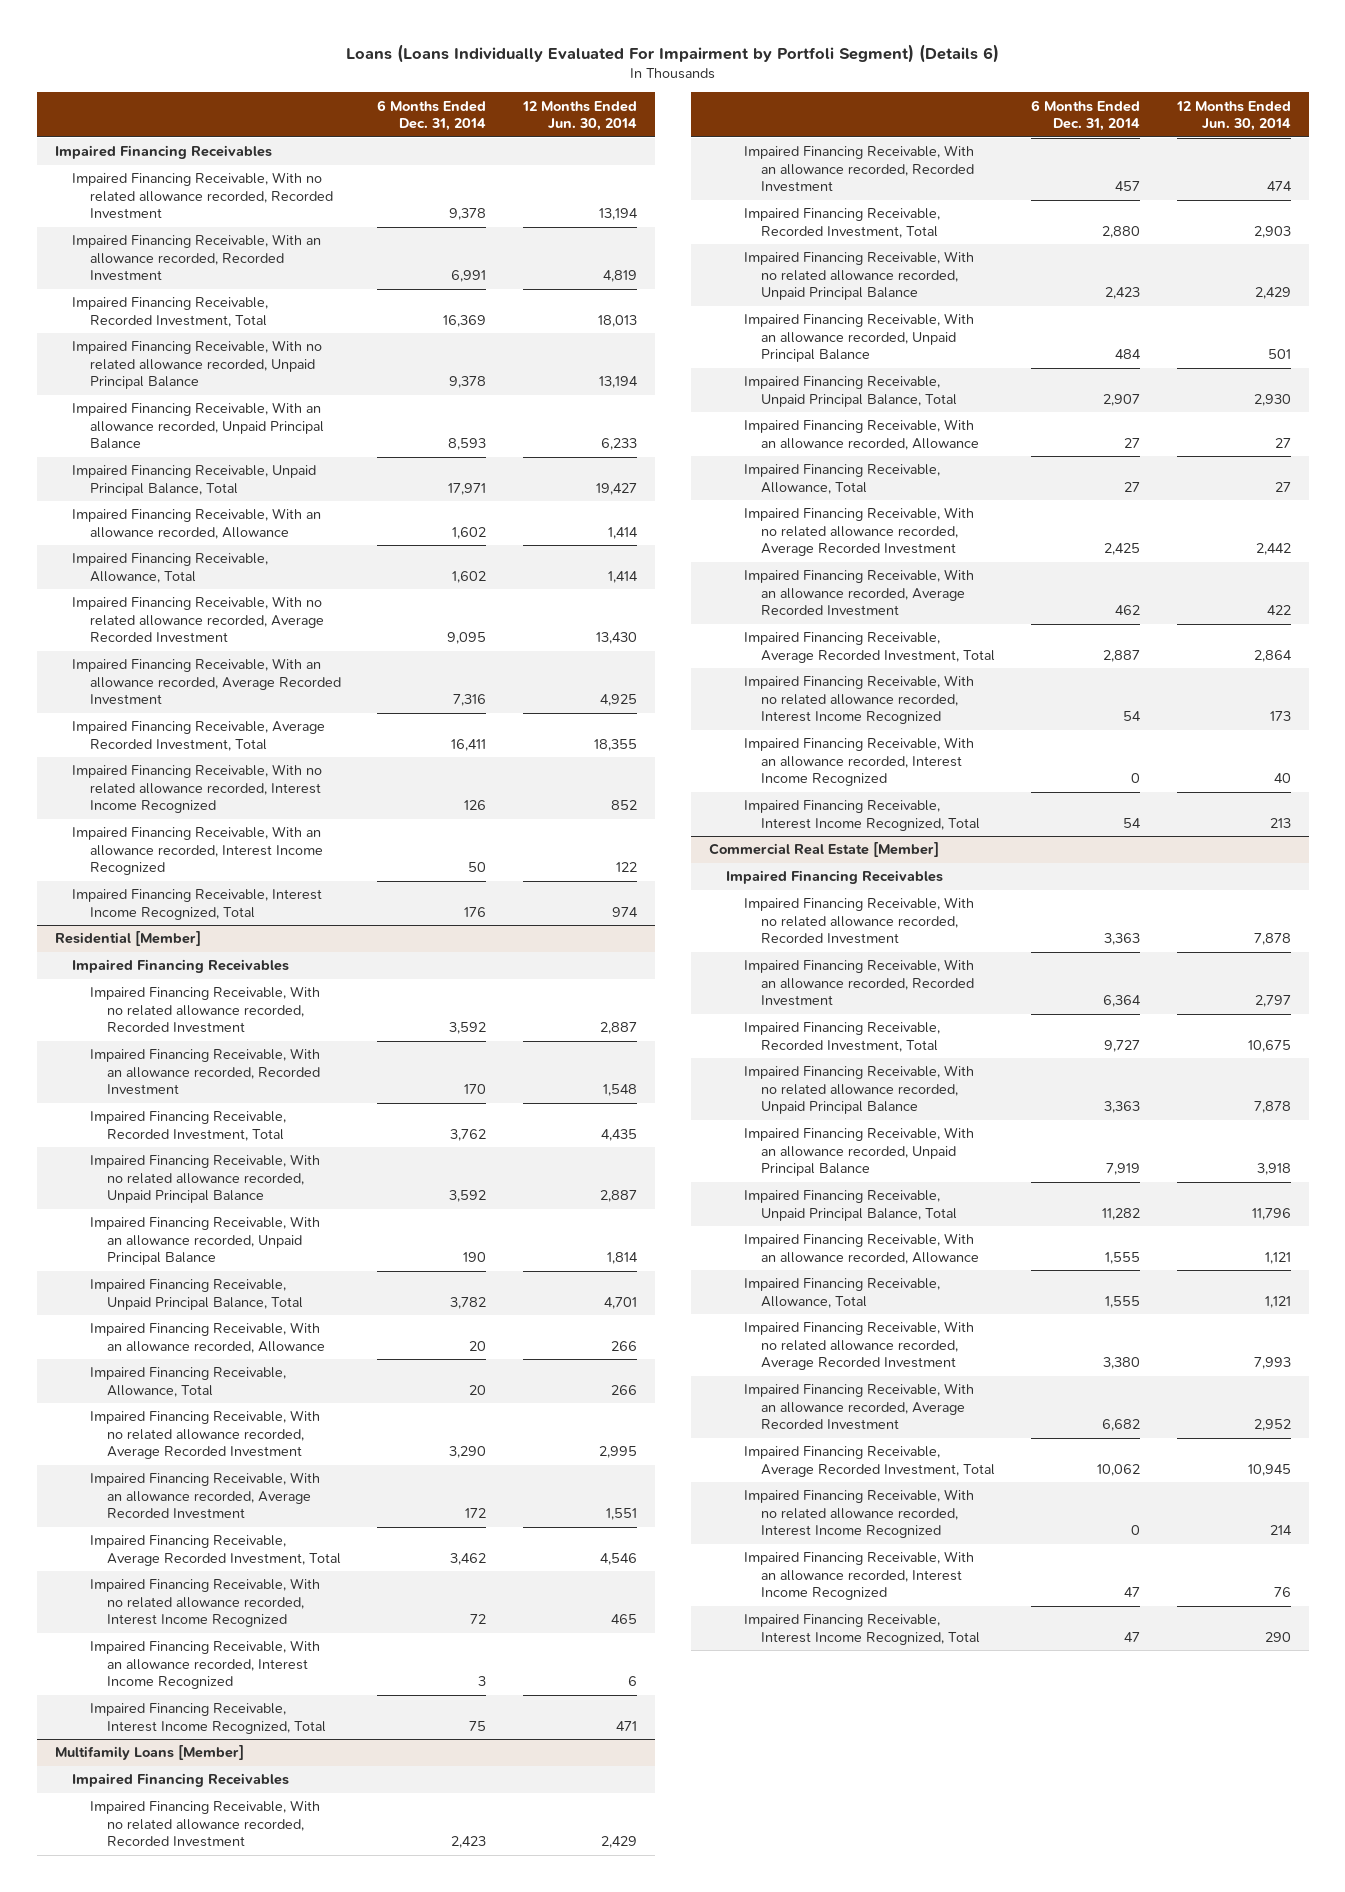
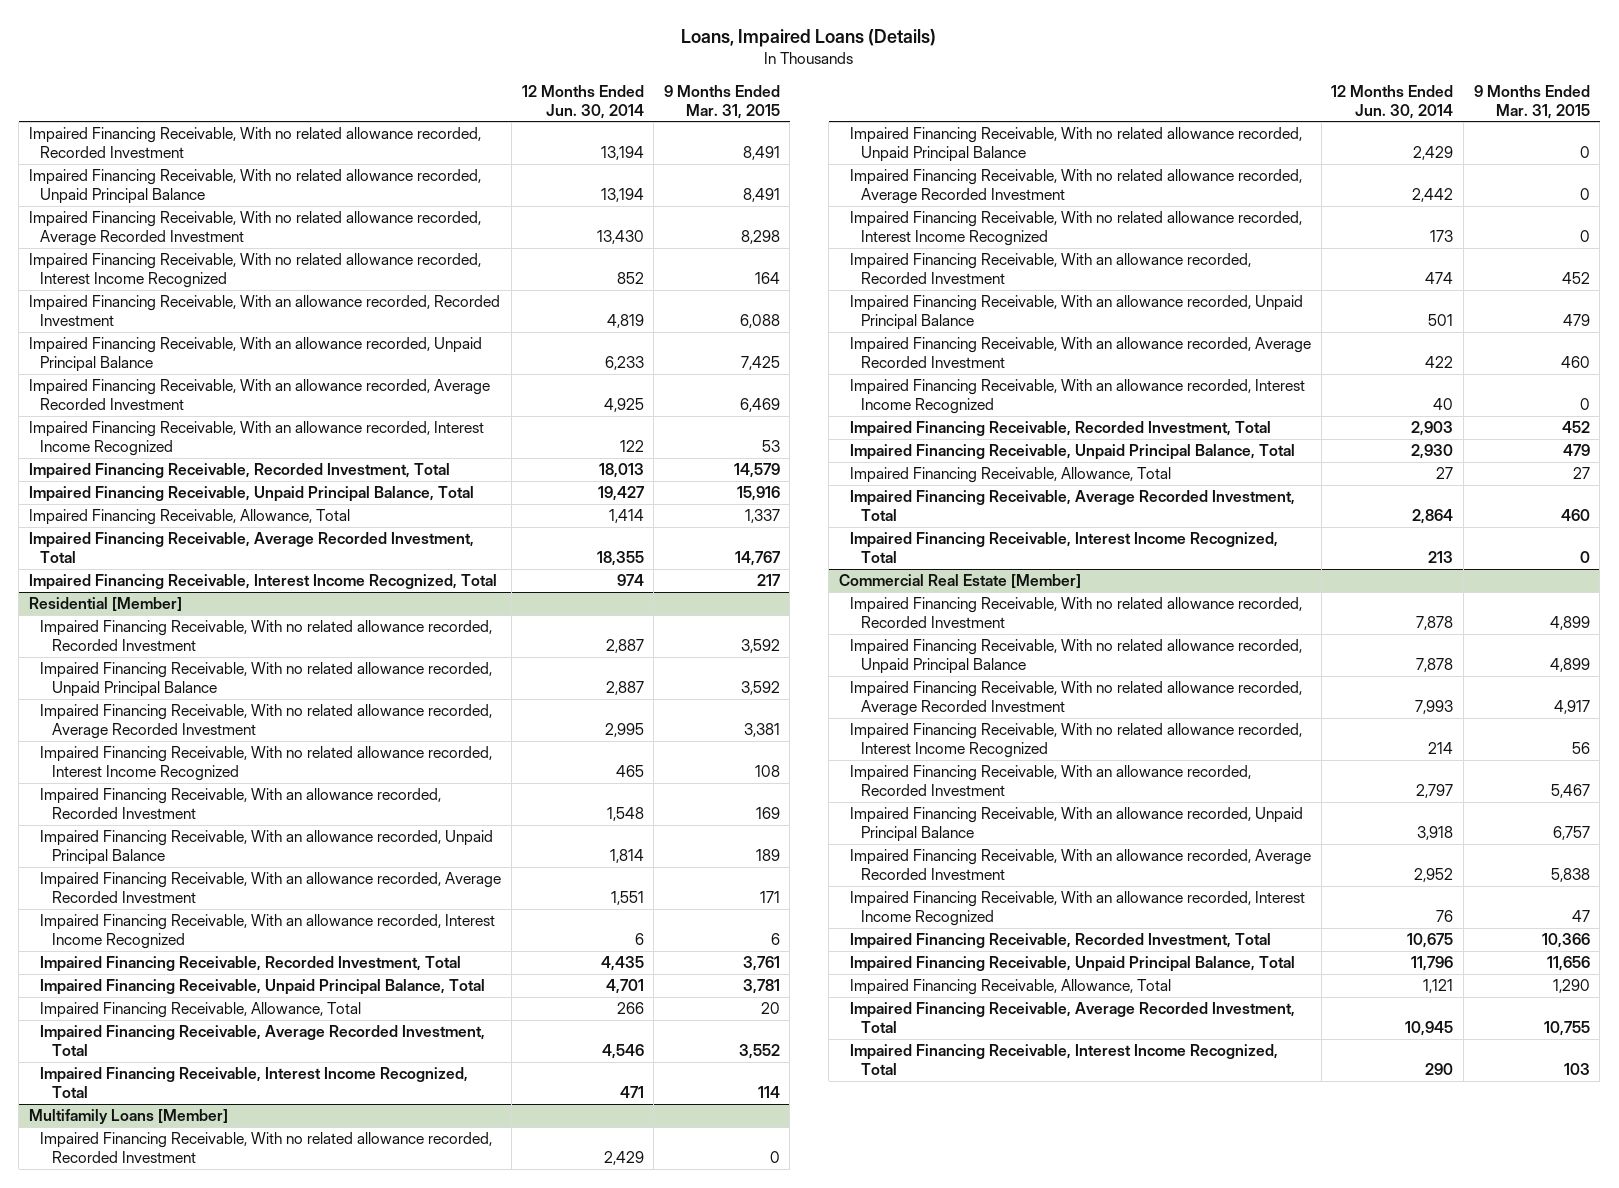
- Loans (Loans Individually Evaluated For Impairment by Portfoli Segment) (Details 6)
+ Loans, Impaired Loans (Details)
- | 6 Months Ended Dec. 31, 2014 | 12 Months Ended Jun. 30, 2014
+ | 12 Months Ended Jun. 30, 2014 | 9 Months Ended Mar. 31, 2015
- Impaired Financing Receivables
moved up: Impaired Financing Receivable, With no related allowance recorded, Average Recorded Investment | 13,430 | 8,298
moved up: Impaired Financing Receivable, With no related allowance recorded, Interest Income Recognized | 852 | 164
moved down: Impaired Financing Receivable, With an allowance recorded, Recorded Investment | 4,819 | 6,088
moved up: Impaired Financing Receivable, With an allowance recorded, Average Recorded Investment | 4,925 | 6,469
moved up: Impaired Financing Receivable, With an allowance recorded, Interest Income Recognized | 122 | 53
moved down: Impaired Financing Receivable, Recorded Investment, Total | 18,013 | 14,579
- Impaired Financing Receivable, With an allowance recorded, Allowance | 1,602 | 1,414
@ Residential [Member]
- Impaired Financing Receivables
moved up: Impaired Financing Receivable, With no related allowance recorded, Average Recorded Investment | 2,995 | 3,381
moved up: Impaired Financing Receivable, With no related allowance recorded, Interest Income Recognized | 465 | 108
moved down: Impaired Financing Receivable, With an allowance recorded, Recorded Investment | 1,548 | 169
moved up: Impaired Financing Receivable, With an allowance recorded, Average Recorded Investment | 1,551 | 171
moved up: Impaired Financing Receivable, With an allowance recorded, Interest Income Recognized | 6 | 6
moved down: Impaired Financing Receivable, Recorded Investment, Total | 4,435 | 3,761
- Impaired Financing Receivable, With an allowance recorded, Allowance | 20 | 266
@ Multifamily Loans [Member]
- Impaired Financing Receivables
moved up: Impaired Financing Receivable, With no related allowance recorded, Average Recorded Investment | 2,442 | 0
moved up: Impaired Financing Receivable, With no related allowance recorded, Interest Income Recognized | 173 | 0
moved down: Impaired Financing Receivable, With an allowance recorded, Recorded Investment | 474 | 452
moved up: Impaired Financing Receivable, With an allowance recorded, Average Recorded Investment | 422 | 460
moved up: Impaired Financing Receivable, With an allowance recorded, Interest Income Recognized | 40 | 0
moved down: Impaired Financing Receivable, Recorded Investment, Total | 2,903 | 452
- Impaired Financing Receivable, With an allowance recorded, Allowance | 27 | 27
@ Commercial Real Estate [Member]
- Impaired Financing Receivables
moved up: Impaired Financing Receivable, With no related allowance recorded, Average Recorded Investment | 7,993 | 4,917
moved up: Impaired Financing Receivable, With no related allowance recorded, Interest Income Recognized | 214 | 56
moved down: Impaired Financing Receivable, With an allowance recorded, Recorded Investment | 2,797 | 5,467
moved up: Impaired Financing Receivable, With an allowance recorded, Average Recorded Investment | 2,952 | 5,838
moved up: Impaired Financing Receivable, With an allowance recorded, Interest Income Recognized | 76 | 47
moved down: Impaired Financing Receivable, Recorded Investment, Total | 10,675 | 10,366
- Impaired Financing Receivable, With an allowance recorded, Allowance | 1,555 | 1,121

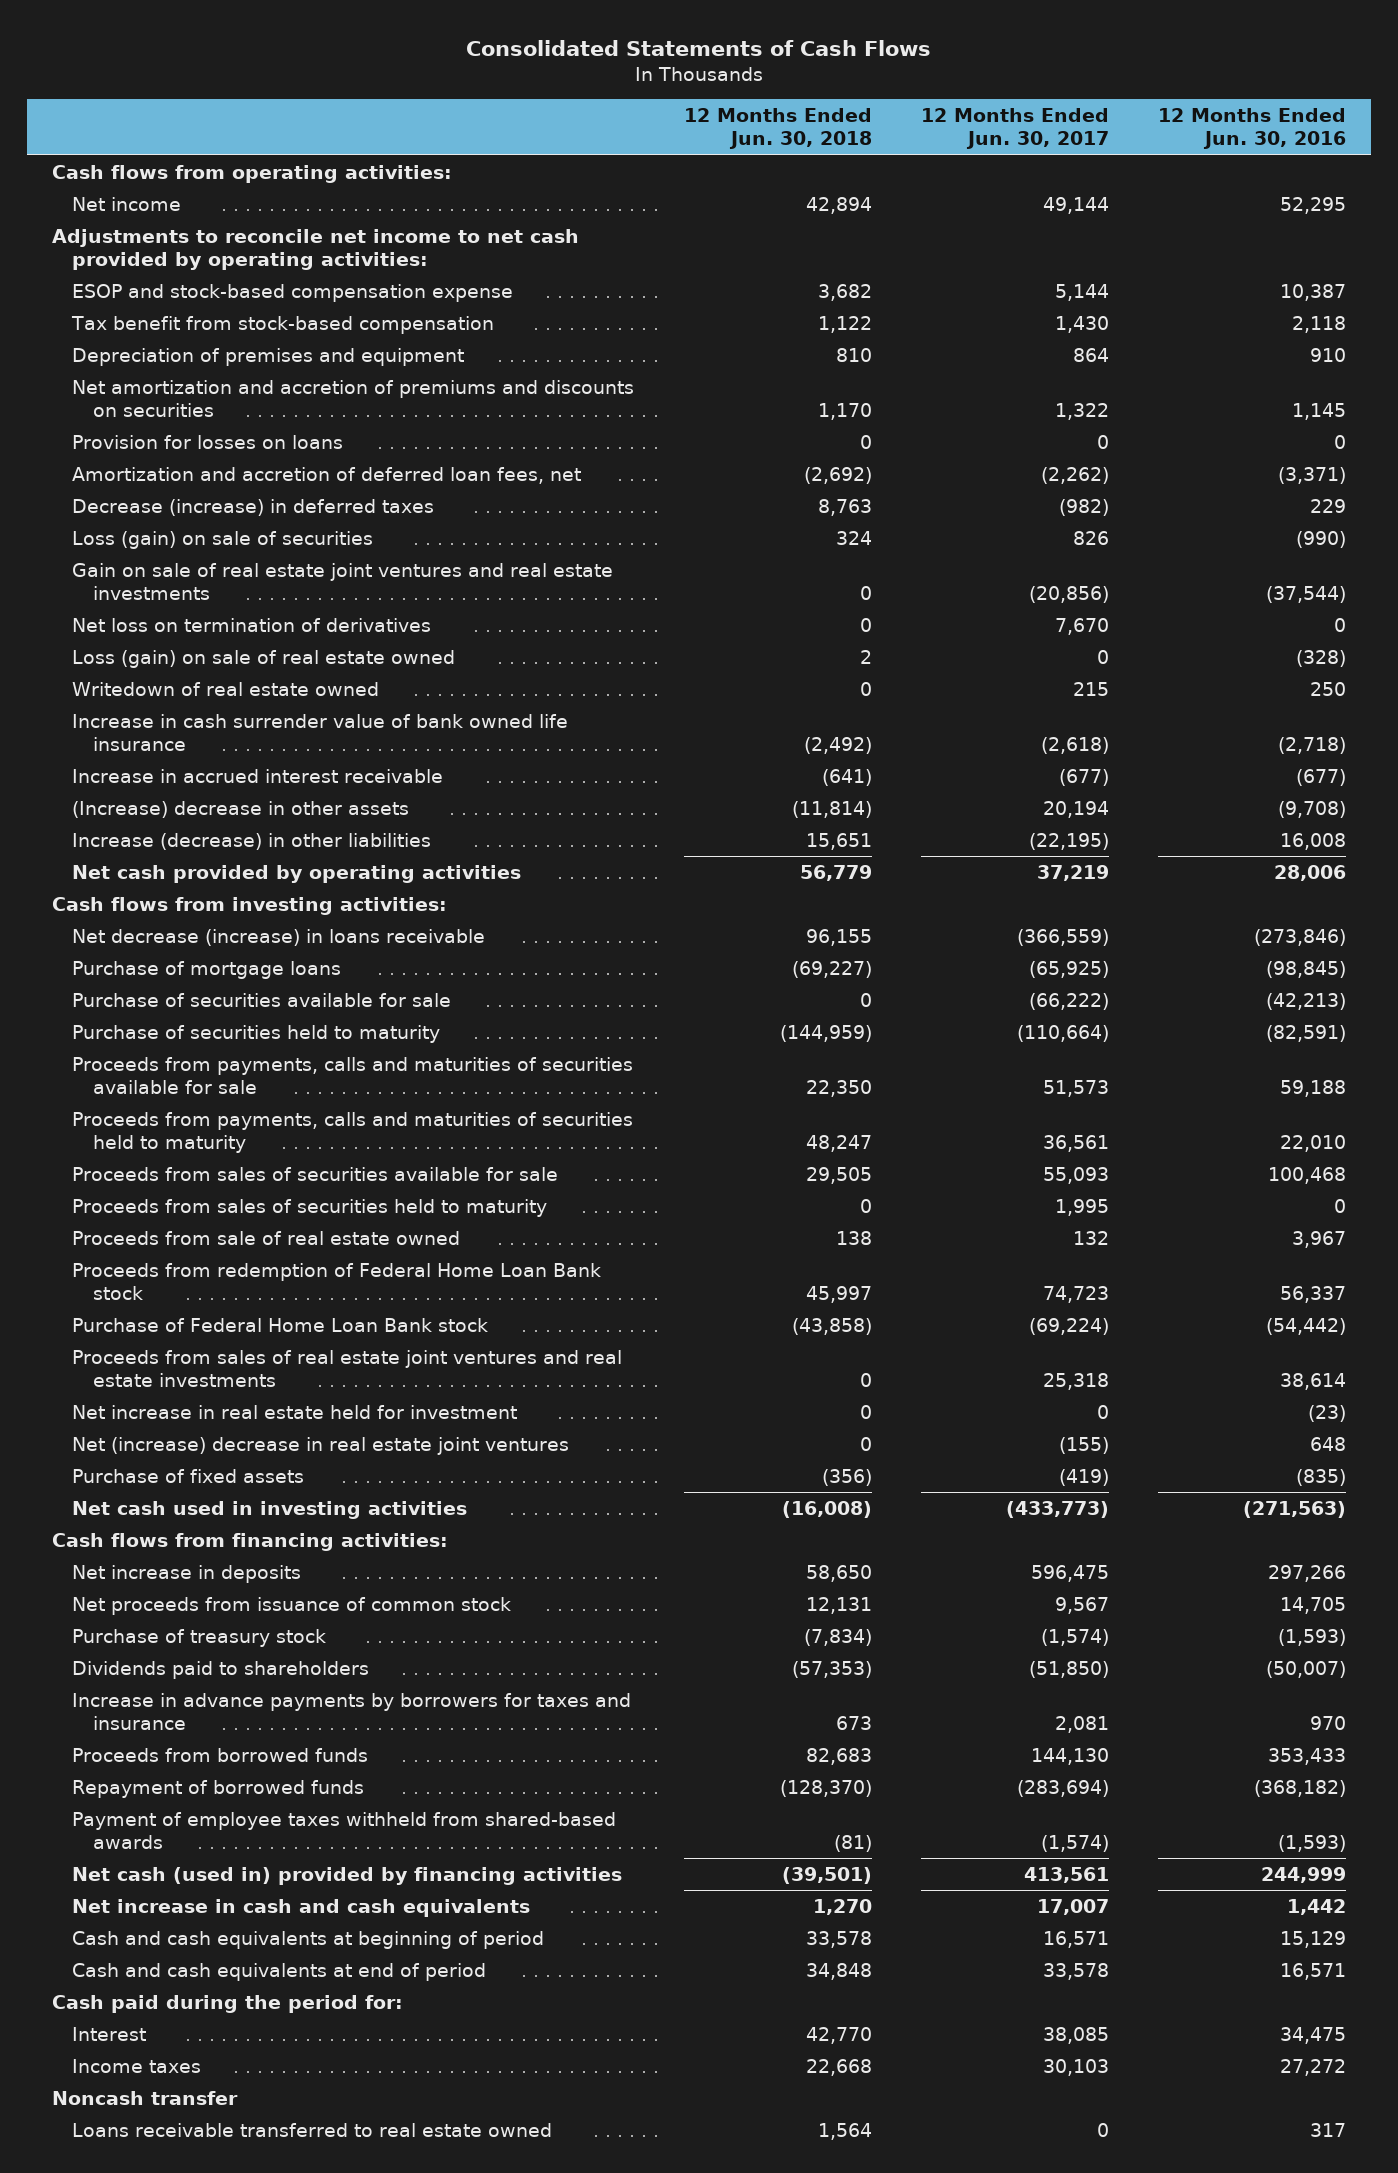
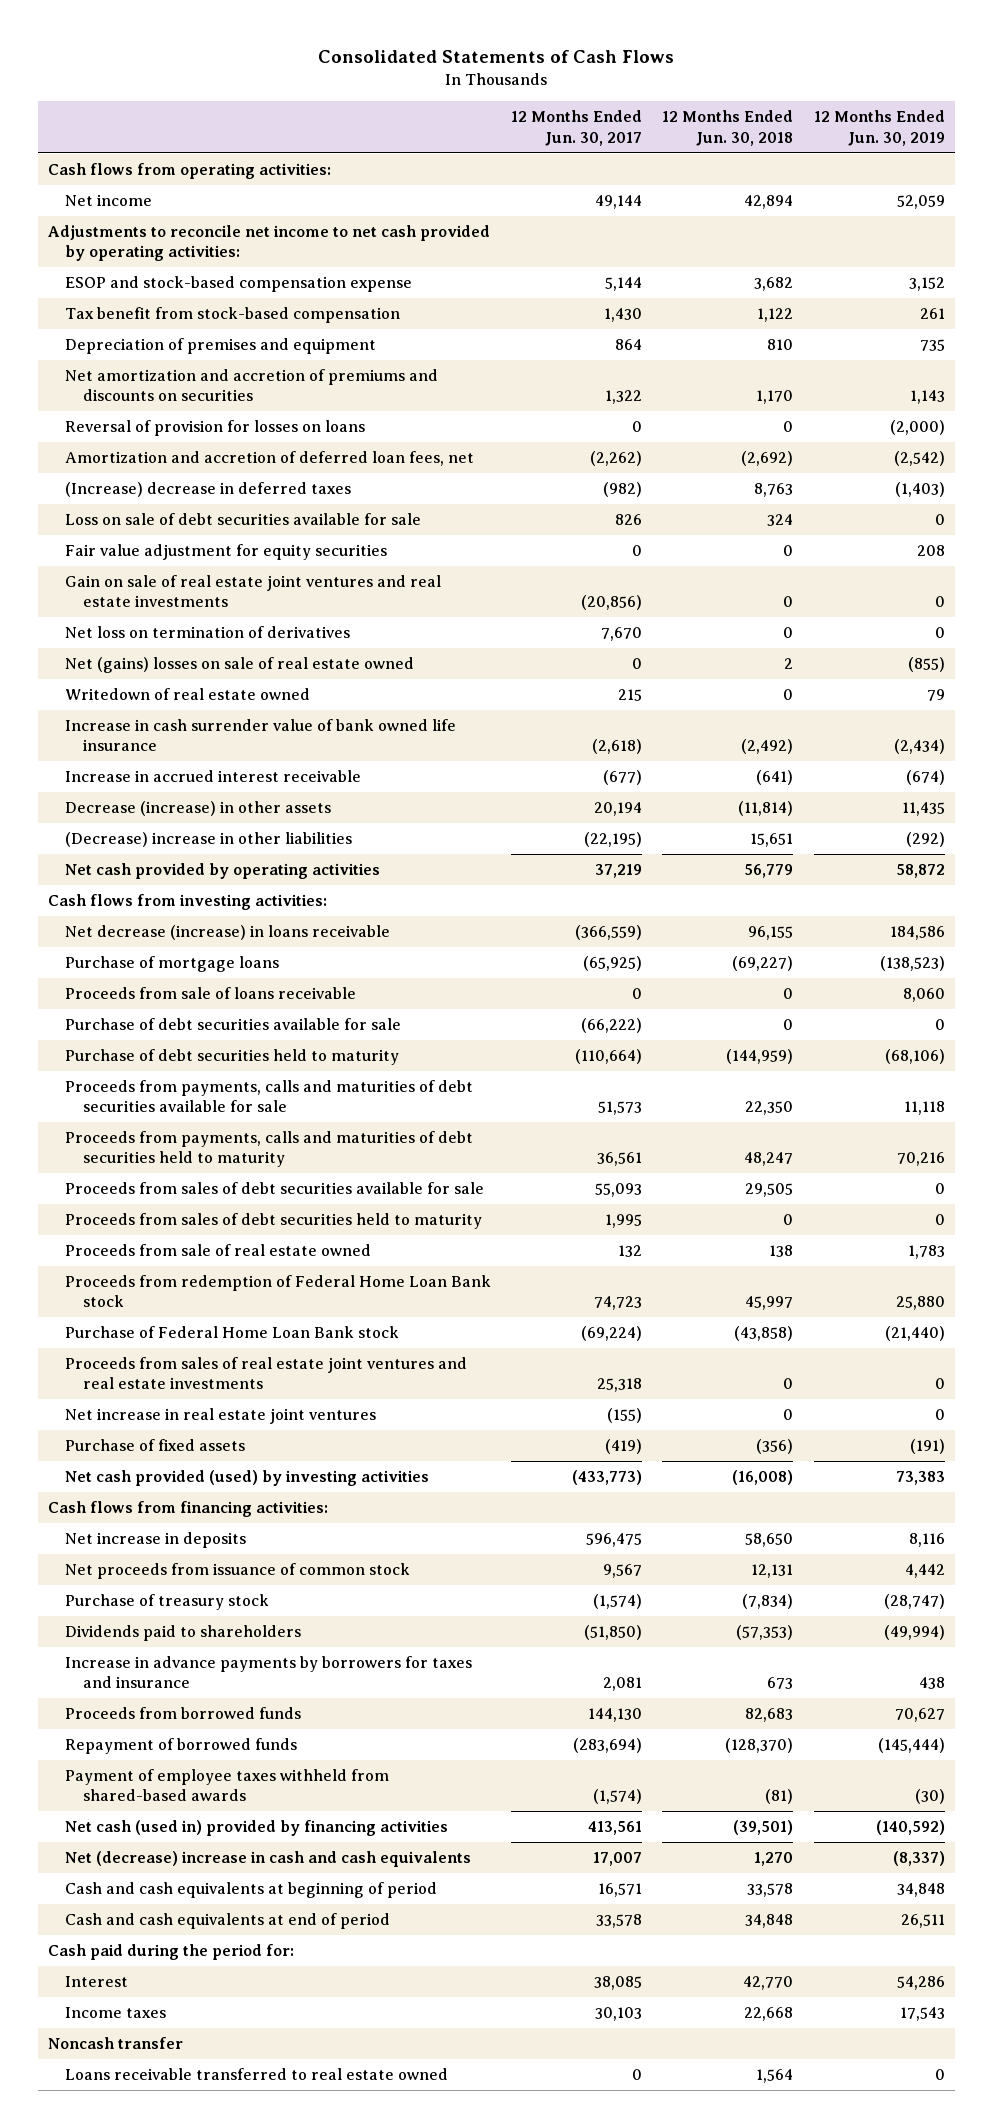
- | 12 Months Ended Jun. 30, 2018 | 12 Months Ended Jun. 30, 2017 | 12 Months Ended Jun. 30, 2016
+ | 12 Months Ended Jun. 30, 2017 | 12 Months Ended Jun. 30, 2018 | 12 Months Ended Jun. 30, 2019
- Provision for losses on loans | 0 | 0 | 0
+ Reversal of provision for losses on loans | 0 | 0 | (2,000)
- Decrease (increase) in deferred taxes | 8,763 | (982) | 229
- Loss (gain) on sale of securities | 324 | 826 | (990)
+ (Increase) decrease in deferred taxes | (982) | 8,763 | (1,403)
+ Loss on sale of debt securities available for sale | 826 | 324 | 0
+ Fair value adjustment for equity securities | 0 | 0 | 208
- Loss (gain) on sale of real estate owned | 2 | 0 | (328)
+ Net (gains) losses on sale of real estate owned | 0 | 2 | (855)
- (Increase) decrease in other assets | (11,814) | 20,194 | (9,708)
- Increase (decrease) in other liabilities | 15,651 | (22,195) | 16,008
+ Decrease (increase) in other assets | 20,194 | (11,814) | 11,435
+ (Decrease) increase in other liabilities | (22,195) | 15,651 | (292)
- Purchase of securities available for sale | 0 | (66,222) | (42,213)
- Purchase of securities held to maturity | (144,959) | (110,664) | (82,591)
- Proceeds from payments, calls and maturities of securities available for sale | 22,350 | 51,573 | 59,188
- Proceeds from payments, calls and maturities of securities held to maturity | 48,247 | 36,561 | 22,010
- Proceeds from sales of securities available for sale | 29,505 | 55,093 | 100,468
- Proceeds from sales of securities held to maturity | 0 | 1,995 | 0
+ Proceeds from sale of loans receivable | 0 | 0 | 8,060
+ Purchase of debt securities available for sale | (66,222) | 0 | 0
+ Purchase of debt securities held to maturity | (110,664) | (144,959) | (68,106)
+ Proceeds from payments, calls and maturities of debt securities available for sale | 51,573 | 22,350 | 11,118
+ Proceeds from payments, calls and maturities of debt securities held to maturity | 36,561 | 48,247 | 70,216
+ Proceeds from sales of debt securities available for sale | 55,093 | 29,505 | 0
+ Proceeds from sales of debt securities held to maturity | 1,995 | 0 | 0
- Net increase in real estate held for investment | 0 | 0 | (23)
- Net (increase) decrease in real estate joint ventures | 0 | (155) | 648
+ Net increase in real estate joint ventures | (155) | 0 | 0
- Net cash used in investing activities | (16,008) | (433,773) | (271,563)
+ Net cash provided (used) by investing activities | (433,773) | (16,008) | 73,383
- Net increase in cash and cash equivalents | 1,270 | 17,007 | 1,442
+ Net (decrease) increase in cash and cash equivalents | 17,007 | 1,270 | (8,337)

